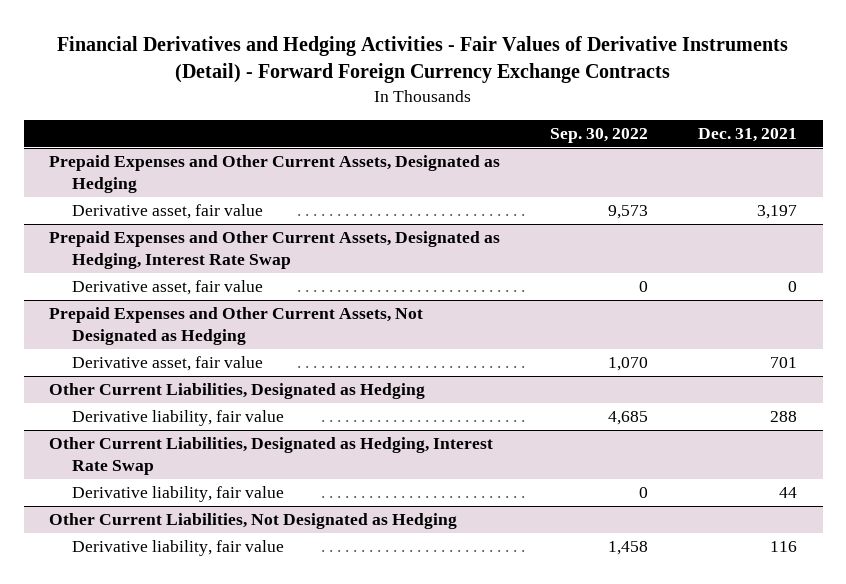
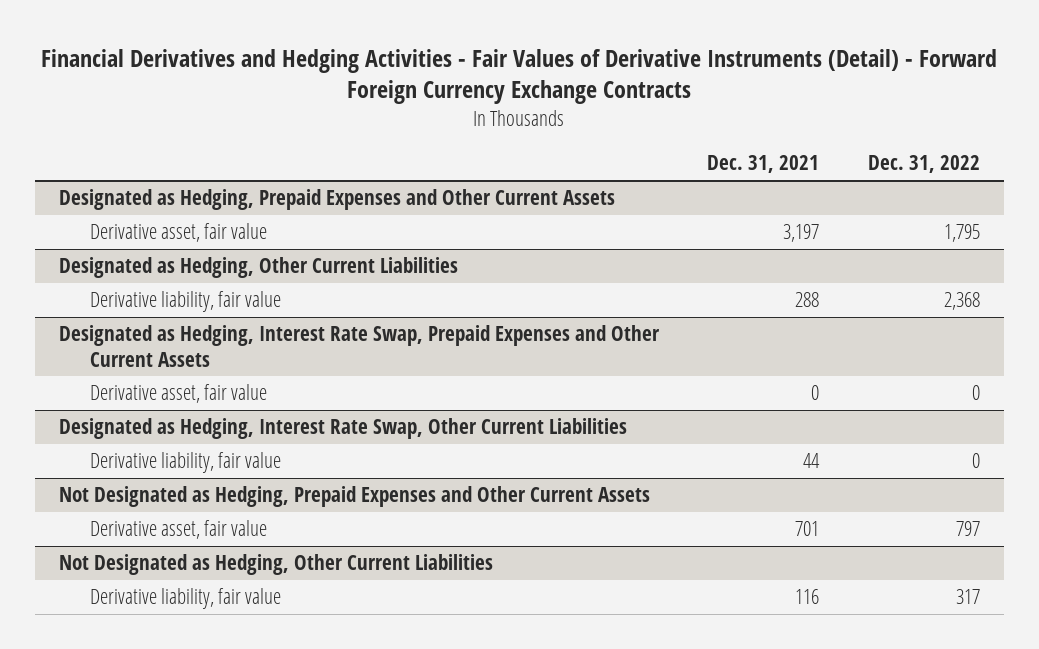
- | Sep. 30, 2022 | Dec. 31, 2021
+ | Dec. 31, 2021 | Dec. 31, 2022
- Prepaid Expenses and Other Current Assets, Designated as Hedging
+ Designated as Hedging, Prepaid Expenses and Other Current Assets
- Prepaid Expenses and Other Current Assets, Designated as Hedging, Interest Rate Swap
- Derivative asset, fair value | 0 | 0
- Prepaid Expenses and Other Current Assets, Not Designated as Hedging
- Derivative asset, fair value | 1,070 | 701
- Other Current Liabilities, Designated as Hedging
+ Designated as Hedging, Other Current Liabilities
- Other Current Liabilities, Designated as Hedging, Interest Rate Swap
+ Designated as Hedging, Interest Rate Swap, Prepaid Expenses and Other Current Assets
+ Derivative asset, fair value | 0 | 0
+ Designated as Hedging, Interest Rate Swap, Other Current Liabilities
- Other Current Liabilities, Not Designated as Hedging
+ Not Designated as Hedging, Prepaid Expenses and Other Current Assets
+ Derivative asset, fair value | 701 | 797
+ Not Designated as Hedging, Other Current Liabilities

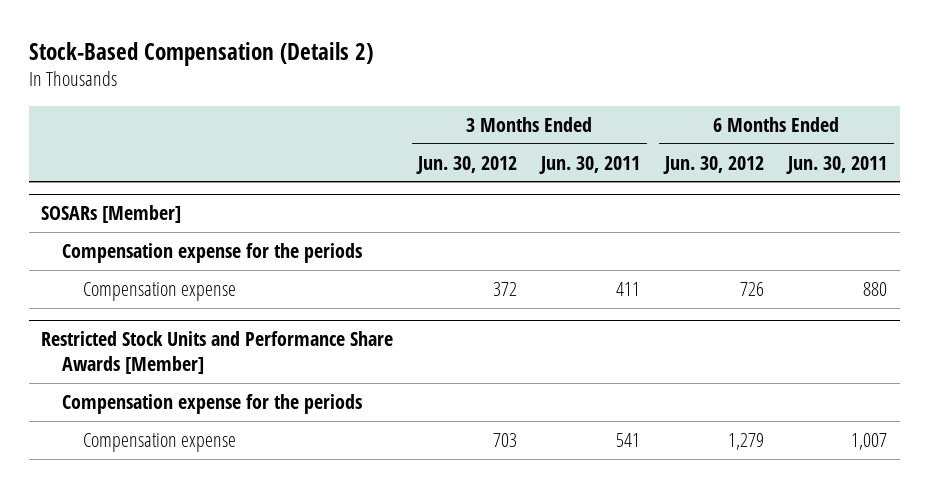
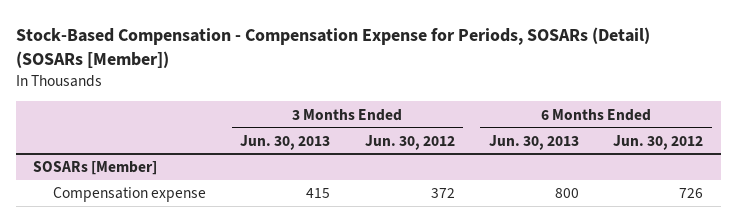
- Stock-Based Compensation (Details 2)
+ Stock-Based Compensation - Compensation Expense for Periods, SOSARs (Detail) (SOSARs [Member])
- | 3 Months Ended Jun. 30, 2012 | 3 Months Ended Jun. 30, 2011 | 6 Months Ended Jun. 30, 2012 | 6 Months Ended Jun. 30, 2011
+ | 3 Months Ended Jun. 30, 2013 | 3 Months Ended Jun. 30, 2012 | 6 Months Ended Jun. 30, 2013 | 6 Months Ended Jun. 30, 2012
@ SOSARs [Member]
- Compensation expense for the periods
- Restricted Stock Units and Performance Share Awards [Member]
- Compensation expense for the periods
- Compensation expense | 703 | 541 | 1,279 | 1,007

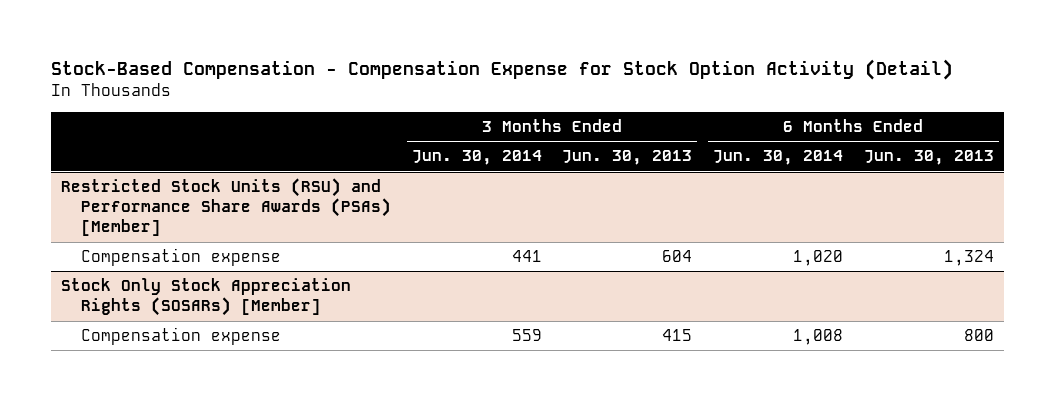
- Stock-Based Compensation - Compensation Expense for Periods, SOSARs (Detail) (SOSARs [Member])
+ Stock-Based Compensation - Compensation Expense for Stock Option Activity (Detail)
- | 3 Months Ended Jun. 30, 2013 | 3 Months Ended Jun. 30, 2012 | 6 Months Ended Jun. 30, 2013 | 6 Months Ended Jun. 30, 2012
+ | 3 Months Ended Jun. 30, 2014 | 3 Months Ended Jun. 30, 2013 | 6 Months Ended Jun. 30, 2014 | 6 Months Ended Jun. 30, 2013
- SOSARs [Member]
+ Restricted Stock Units (RSU) and Performance Share Awards (PSAs) [Member]
+ Compensation expense | 441 | 604 | 1,020 | 1,324
+ Stock Only Stock Appreciation Rights (SOSARs) [Member]

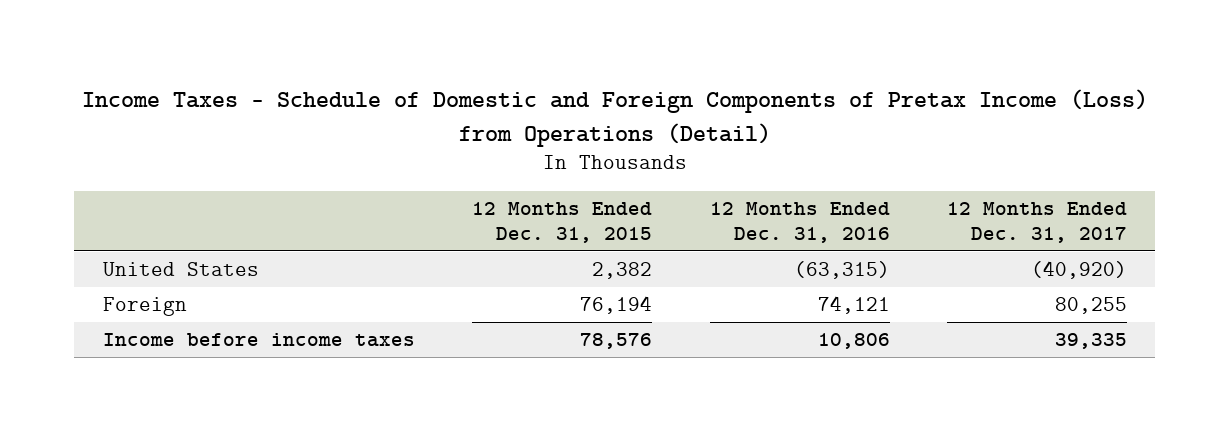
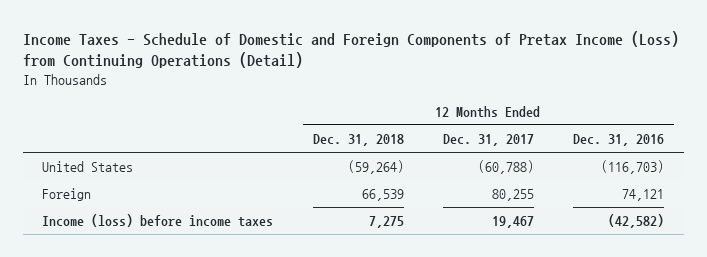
- Income Taxes - Schedule of Domestic and Foreign Components of Pretax Income (Loss) from Operations (Detail)
+ Income Taxes - Schedule of Domestic and Foreign Components of Pretax Income (Loss) from Continuing Operations (Detail)
- | 12 Months Ended Dec. 31, 2015 | 12 Months Ended Dec. 31, 2016 | 12 Months Ended Dec. 31, 2017
+ | 12 Months Ended Dec. 31, 2018 | 12 Months Ended Dec. 31, 2017 | 12 Months Ended Dec. 31, 2016
- United States | 2,382 | (63,315) | (40,920)
+ United States | (59,264) | (60,788) | (116,703)
- Income before income taxes | 78,576 | 10,806 | 39,335
+ Income (loss) before income taxes | 7,275 | 19,467 | (42,582)

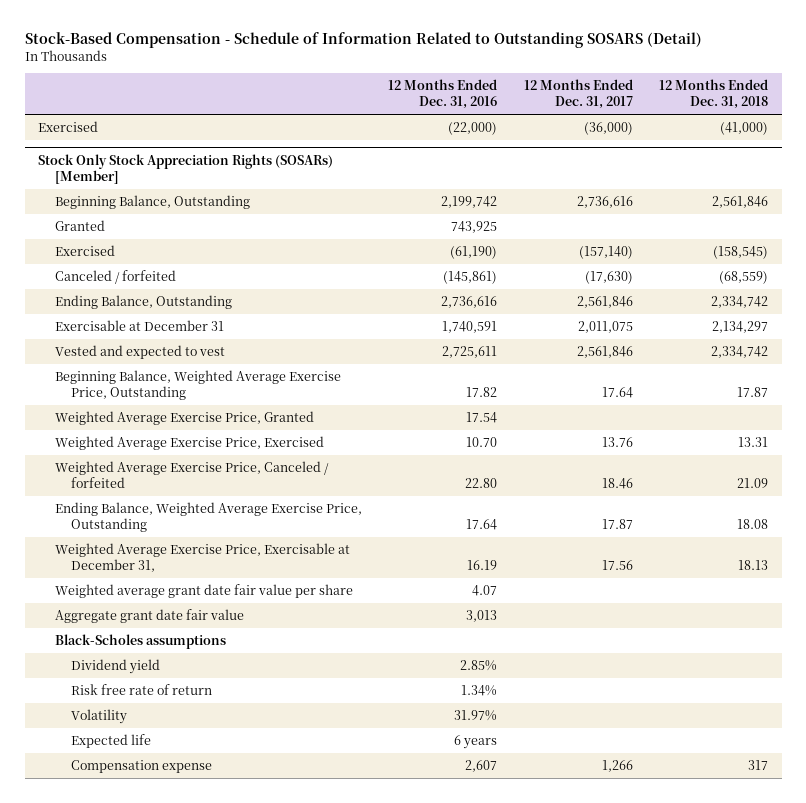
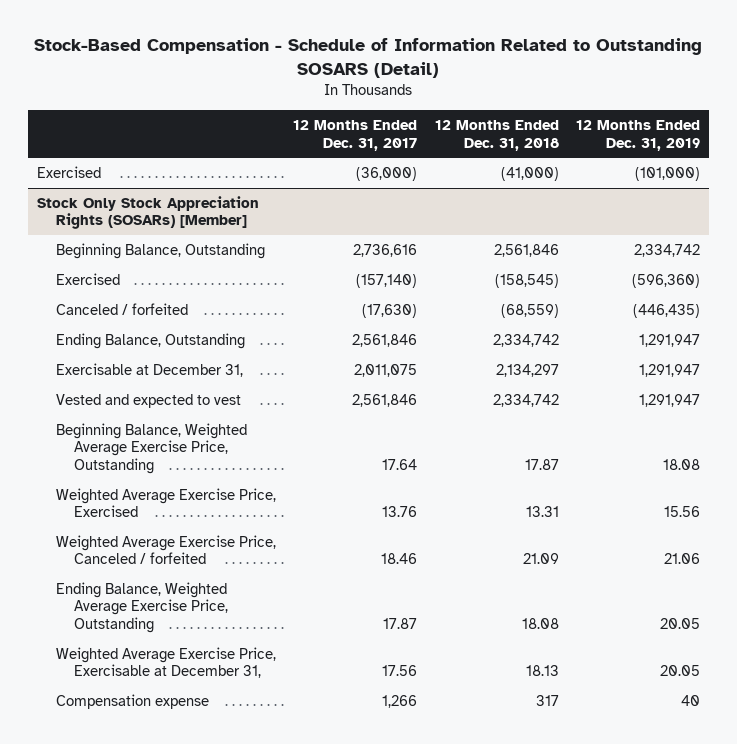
- | 12 Months Ended Dec. 31, 2016 | 12 Months Ended Dec. 31, 2017 | 12 Months Ended Dec. 31, 2018
+ | 12 Months Ended Dec. 31, 2017 | 12 Months Ended Dec. 31, 2018 | 12 Months Ended Dec. 31, 2019
@ Stock Only Stock Appreciation Rights (SOSARs) [Member]
- Granted | 743,925 | |
- Exercisable at December 31 | 1,740,591 | 2,011,075 | 2,134,297
+ Exercisable at December 31, | 2,011,075 | 2,134,297 | 1,291,947
- Weighted Average Exercise Price, Granted | 17.54 | |
- Weighted average grant date fair value per share | 4.07 | |
- Aggregate grant date fair value | 3,013 | |
- Black-Scholes assumptions
- Dividend yield | 2.85% | |
- Risk free rate of return | 1.34% | |
- Volatility | 31.97% | |
- Expected life | 6 years | |

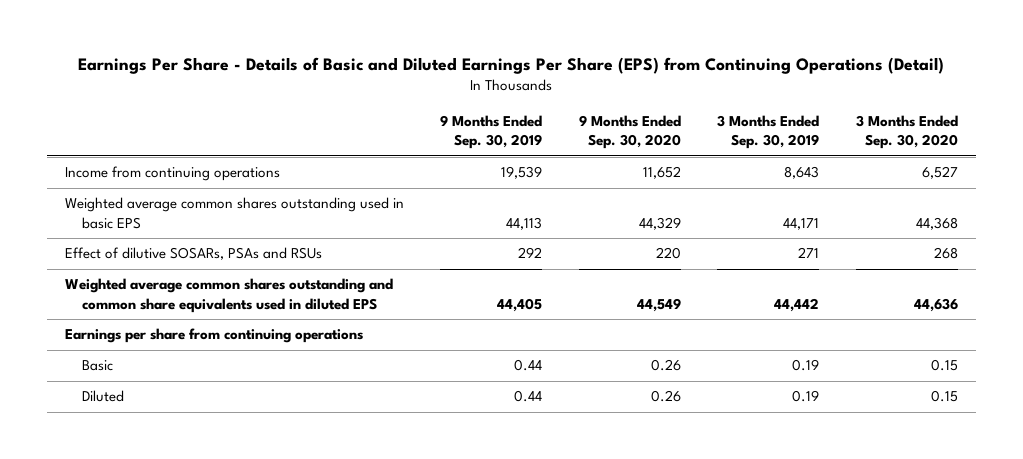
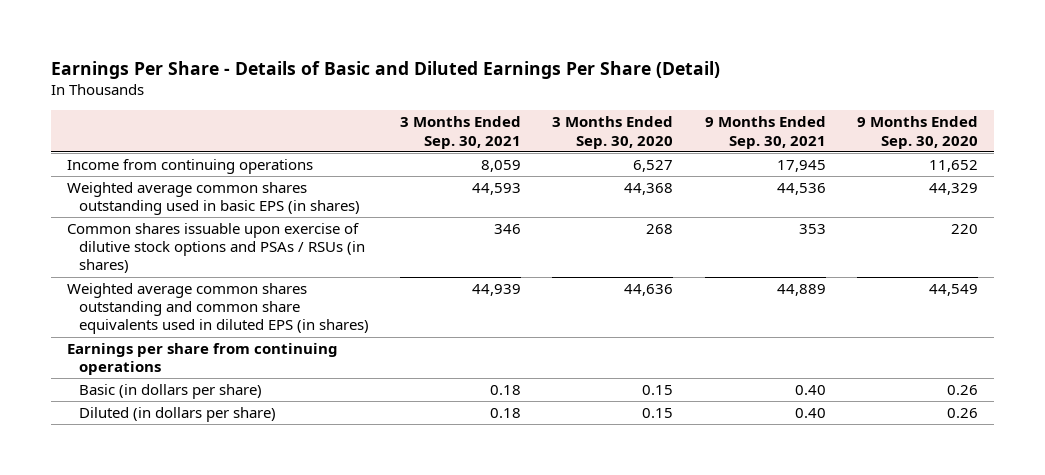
- Earnings Per Share - Details of Basic and Diluted Earnings Per Share (EPS) from Continuing Operations (Detail)
+ Earnings Per Share - Details of Basic and Diluted Earnings Per Share (Detail)
- | 9 Months Ended Sep. 30, 2019 | 9 Months Ended Sep. 30, 2020 | 3 Months Ended Sep. 30, 2019 | 3 Months Ended Sep. 30, 2020
+ | 3 Months Ended Sep. 30, 2021 | 3 Months Ended Sep. 30, 2020 | 9 Months Ended Sep. 30, 2021 | 9 Months Ended Sep. 30, 2020
- Weighted average common shares outstanding used in basic EPS | 44,113 | 44,329 | 44,171 | 44,368
- Effect of dilutive SOSARs, PSAs and RSUs | 292 | 220 | 271 | 268
- Weighted average common shares outstanding and common share equivalents used in diluted EPS | 44,405 | 44,549 | 44,442 | 44,636
+ Weighted average common shares outstanding used in basic EPS (in shares) | 44,593 | 44,368 | 44,536 | 44,329
+ Common shares issuable upon exercise of dilutive stock options and PSAs / RSUs (in shares) | 346 | 268 | 353 | 220
+ Weighted average common shares outstanding and common share equivalents used in diluted EPS (in shares) | 44,939 | 44,636 | 44,889 | 44,549
- Basic | 0.44 | 0.26 | 0.19 | 0.15
- Diluted | 0.44 | 0.26 | 0.19 | 0.15
+ Basic (in dollars per share) | 0.18 | 0.15 | 0.40 | 0.26
+ Diluted (in dollars per share) | 0.18 | 0.15 | 0.40 | 0.26

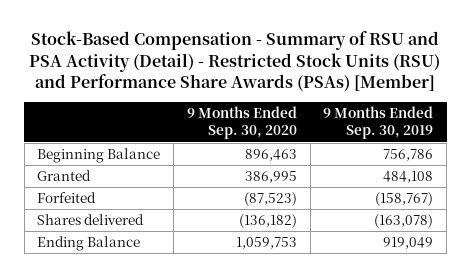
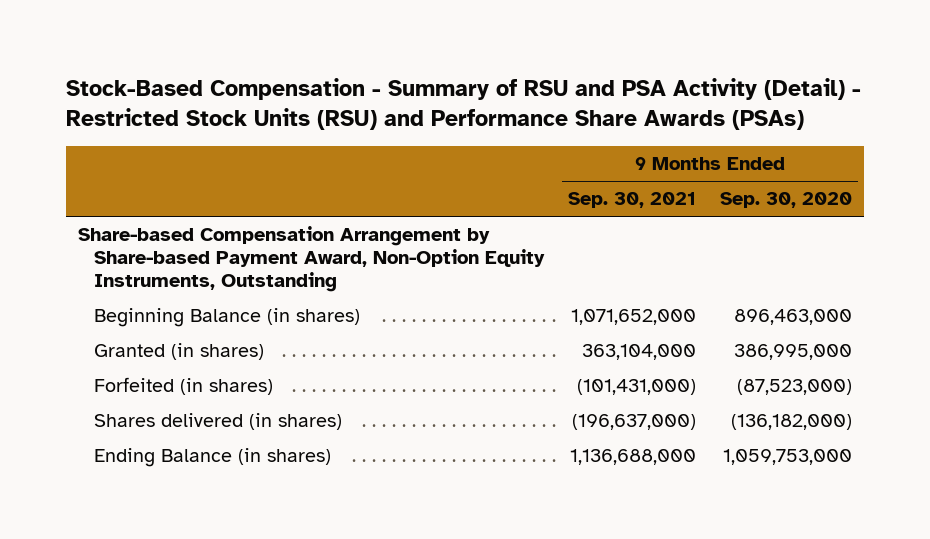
- Stock-Based Compensation - Summary of RSU and PSA Activity (Detail) - Restricted Stock Units (RSU) and Performance Share Awards (PSAs) [Member]
+ Stock-Based Compensation - Summary of RSU and PSA Activity (Detail) - Restricted Stock Units (RSU) and Performance Share Awards (PSAs)
- | 9 Months Ended Sep. 30, 2020 | 9 Months Ended Sep. 30, 2019
+ | 9 Months Ended Sep. 30, 2021 | 9 Months Ended Sep. 30, 2020
- Beginning Balance | 896,463 | 756,786
- Granted | 386,995 | 484,108
- Forfeited | (87,523) | (158,767)
- Shares delivered | (136,182) | (163,078)
- Ending Balance | 1,059,753 | 919,049
+ Share-based Compensation Arrangement by Share-based Payment Award, Non-Option Equity Instruments, Outstanding
+ Beginning Balance (in shares) | 1,071,652,000 | 896,463,000
+ Granted (in shares) | 363,104,000 | 386,995,000
+ Forfeited (in shares) | (101,431,000) | (87,523,000)
+ Shares delivered (in shares) | (196,637,000) | (136,182,000)
+ Ending Balance (in shares) | 1,136,688,000 | 1,059,753,000

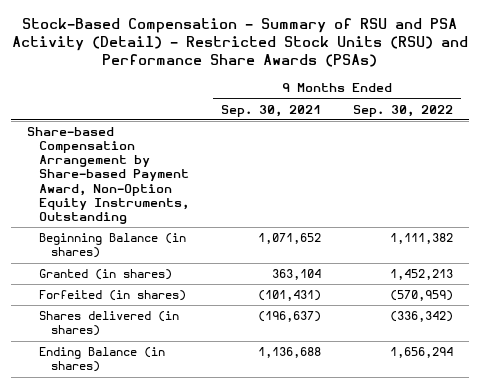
- | 9 Months Ended Sep. 30, 2021 | 9 Months Ended Sep. 30, 2020
+ | 9 Months Ended Sep. 30, 2021 | 9 Months Ended Sep. 30, 2022
- Beginning Balance (in shares) | 1,071,652,000 | 896,463,000
- Granted (in shares) | 363,104,000 | 386,995,000
- Forfeited (in shares) | (101,431,000) | (87,523,000)
- Shares delivered (in shares) | (196,637,000) | (136,182,000)
- Ending Balance (in shares) | 1,136,688,000 | 1,059,753,000
+ Beginning Balance (in shares) | 1,071,652 | 1,111,382
+ Granted (in shares) | 363,104 | 1,452,213
+ Forfeited (in shares) | (101,431) | (570,959)
+ Shares delivered (in shares) | (196,637) | (336,342)
+ Ending Balance (in shares) | 1,136,688 | 1,656,294

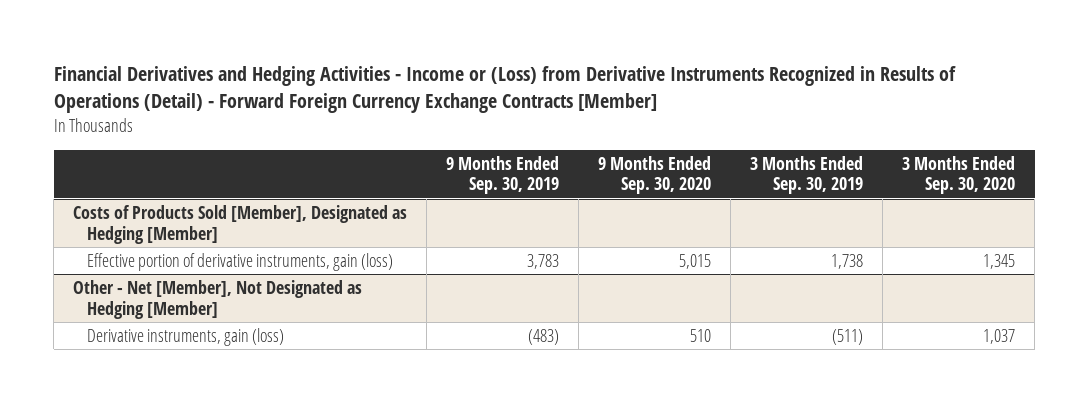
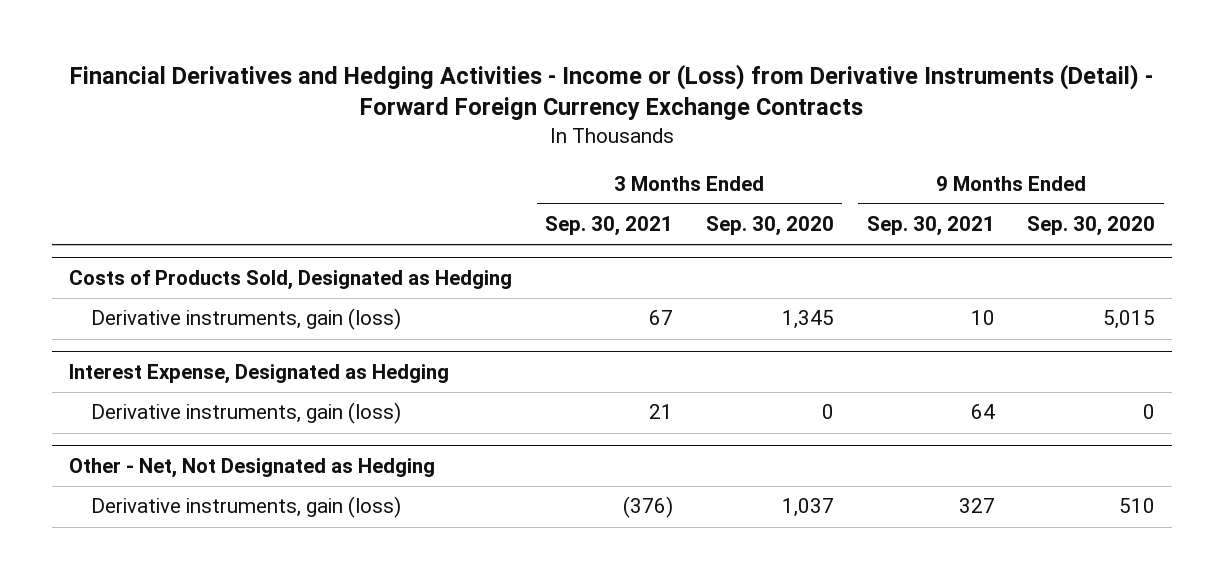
- Financial Derivatives and Hedging Activities - Income or (Loss) from Derivative Instruments Recognized in Results of Operations (Detail) - Forward Foreign Currency Exchange Contracts [Member]
+ Financial Derivatives and Hedging Activities - Income or (Loss) from Derivative Instruments (Detail) - Forward Foreign Currency Exchange Contracts
- | 9 Months Ended Sep. 30, 2019 | 9 Months Ended Sep. 30, 2020 | 3 Months Ended Sep. 30, 2019 | 3 Months Ended Sep. 30, 2020
+ | 3 Months Ended Sep. 30, 2021 | 3 Months Ended Sep. 30, 2020 | 9 Months Ended Sep. 30, 2021 | 9 Months Ended Sep. 30, 2020
- Costs of Products Sold [Member], Designated as Hedging [Member]
- Effective portion of derivative instruments, gain (loss) | 3,783 | 5,015 | 1,738 | 1,345
- Other - Net [Member], Not Designated as Hedging [Member]
+ Costs of Products Sold, Designated as Hedging
+ Derivative instruments, gain (loss) | 67 | 1,345 | 10 | 5,015
+ Interest Expense, Designated as Hedging
+ Derivative instruments, gain (loss) | 21 | 0 | 64 | 0
+ Other - Net, Not Designated as Hedging

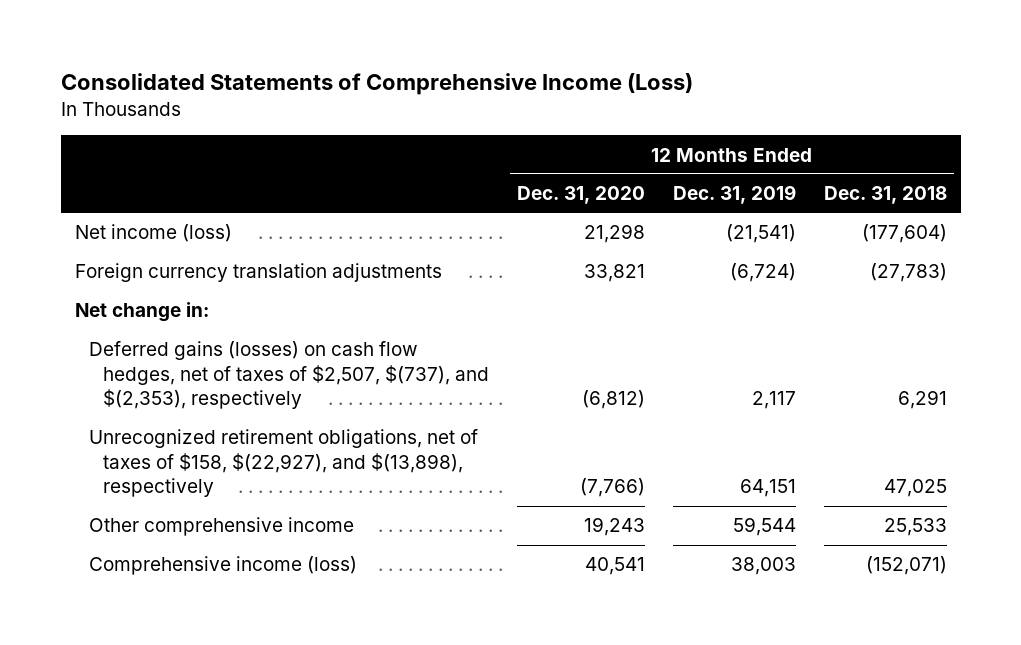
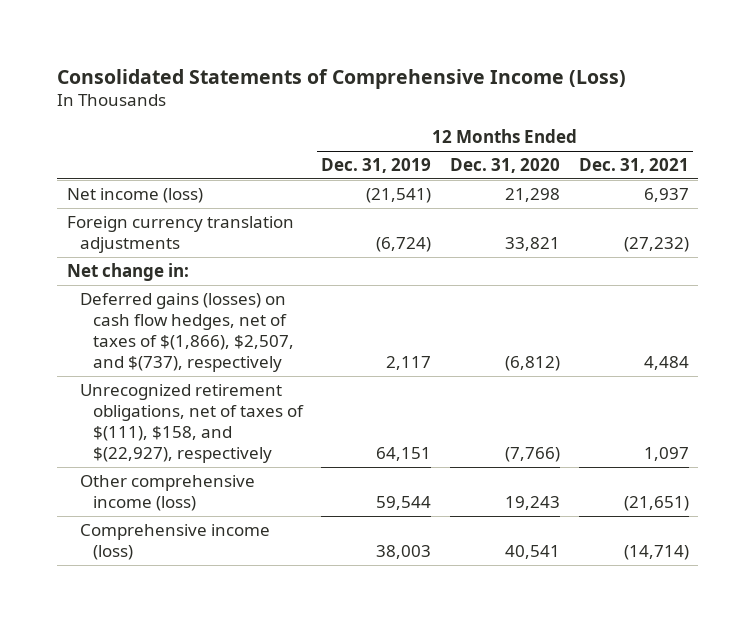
- | 12 Months Ended Dec. 31, 2020 | 12 Months Ended Dec. 31, 2019 | 12 Months Ended Dec. 31, 2018
+ | 12 Months Ended Dec. 31, 2019 | 12 Months Ended Dec. 31, 2020 | 12 Months Ended Dec. 31, 2021
- Deferred gains (losses) on cash flow hedges, net of taxes of $2,507, $(737), and $(2,353), respectively | (6,812) | 2,117 | 6,291
- Unrecognized retirement obligations, net of taxes of $158, $(22,927), and $(13,898), respectively | (7,766) | 64,151 | 47,025
- Other comprehensive income | 19,243 | 59,544 | 25,533
+ Deferred gains (losses) on cash flow hedges, net of taxes of $(1,866), $2,507, and $(737), respectively | 2,117 | (6,812) | 4,484
+ Unrecognized retirement obligations, net of taxes of $(111), $158, and $(22,927), respectively | 64,151 | (7,766) | 1,097
+ Other comprehensive income (loss) | 59,544 | 19,243 | (21,651)

